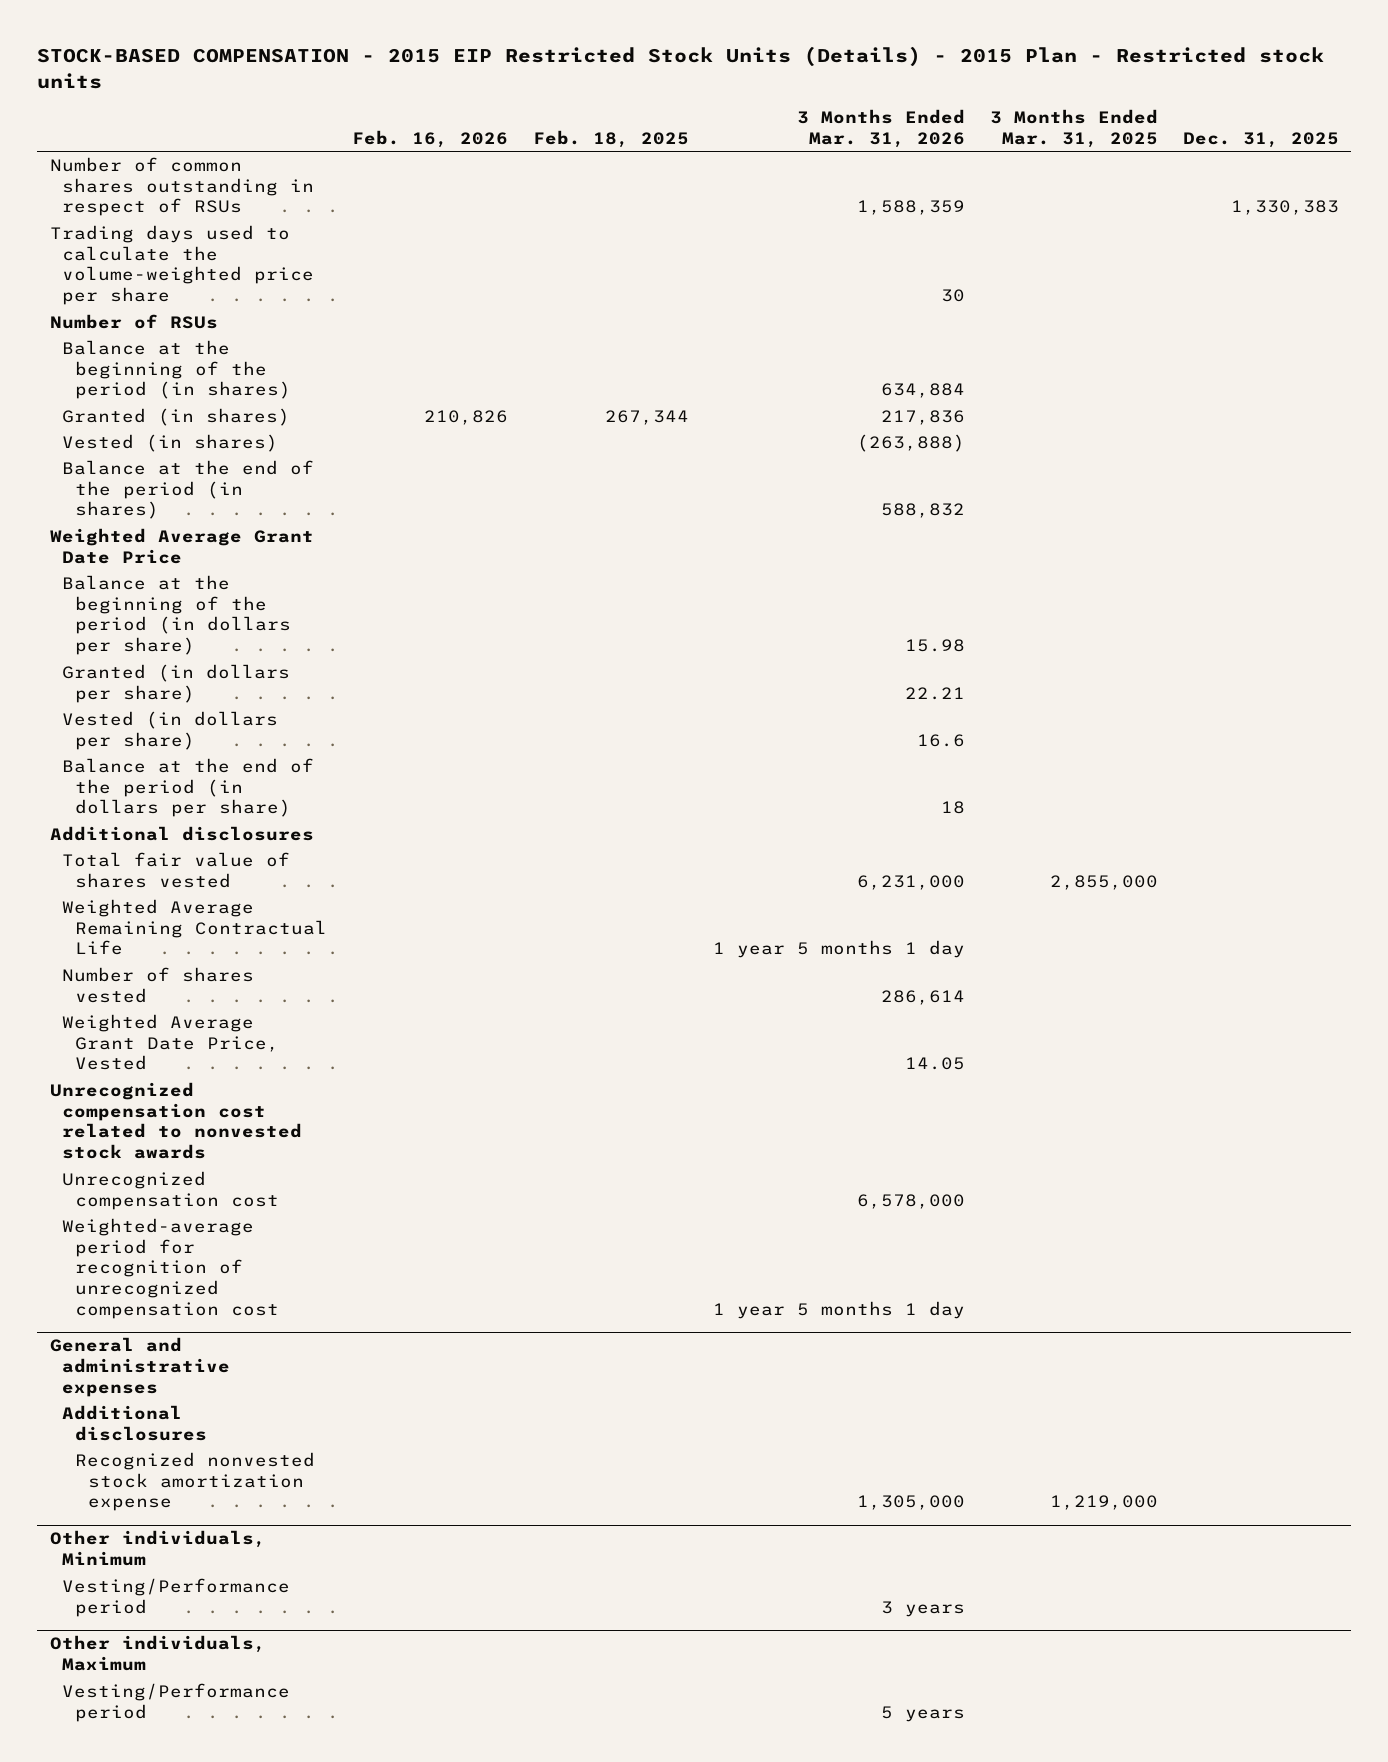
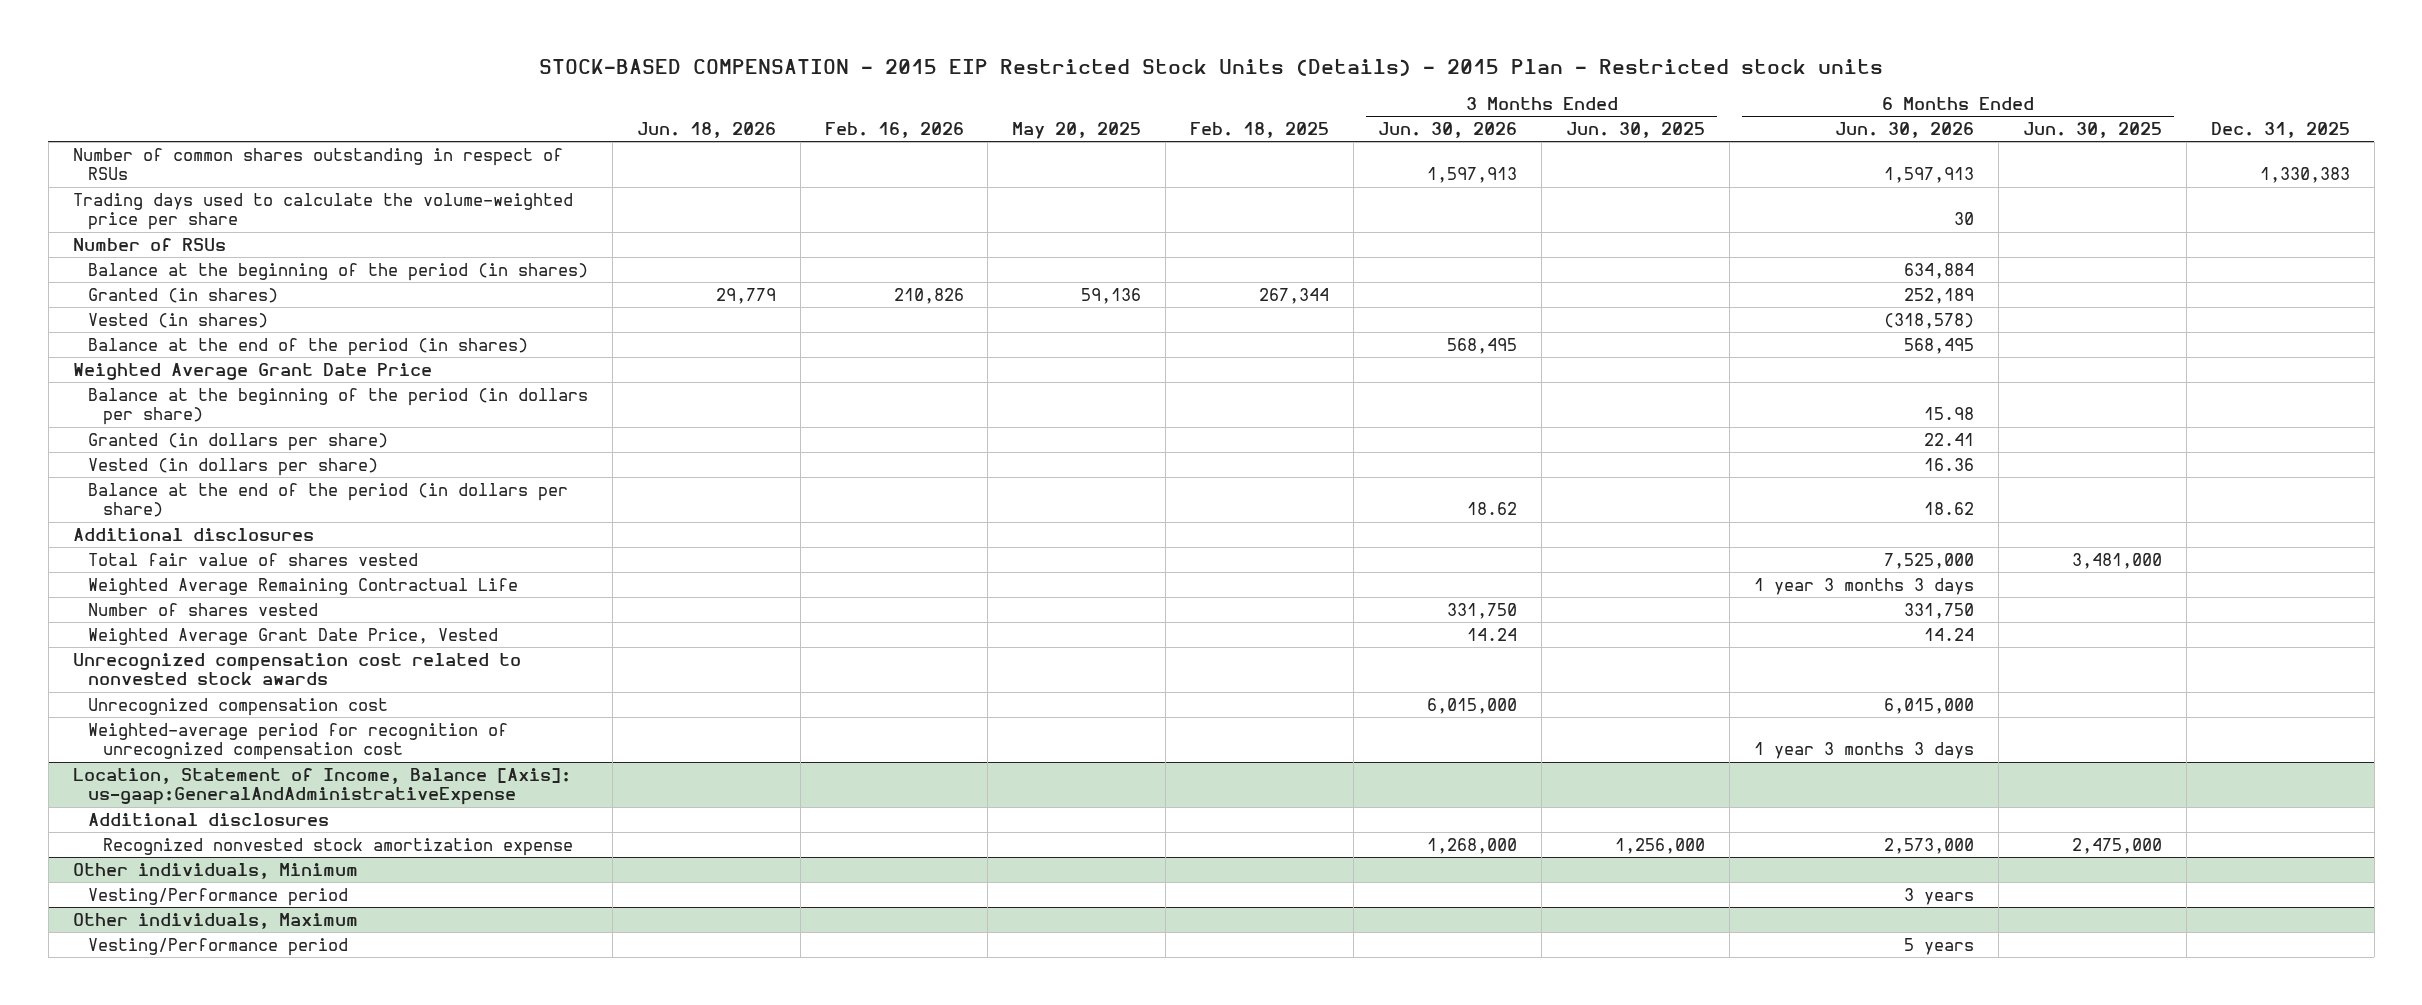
- | Feb. 16, 2026 | Feb. 18, 2025 | 3 Months Ended Mar. 31, 2026 | 3 Months Ended Mar. 31, 2025 | Dec. 31, 2025
+ | Jun. 18, 2026 | Feb. 16, 2026 | May 20, 2025 | Feb. 18, 2025 | 3 Months Ended Jun. 30, 2026 | 3 Months Ended Jun. 30, 2025 | 6 Months Ended Jun. 30, 2026 | 6 Months Ended Jun. 30, 2025 | Dec. 31, 2025
- General and administrative expenses
+ Location, Statement of Income, Balance [Axis]: us-gaap:GeneralAndAdministrativeExpense

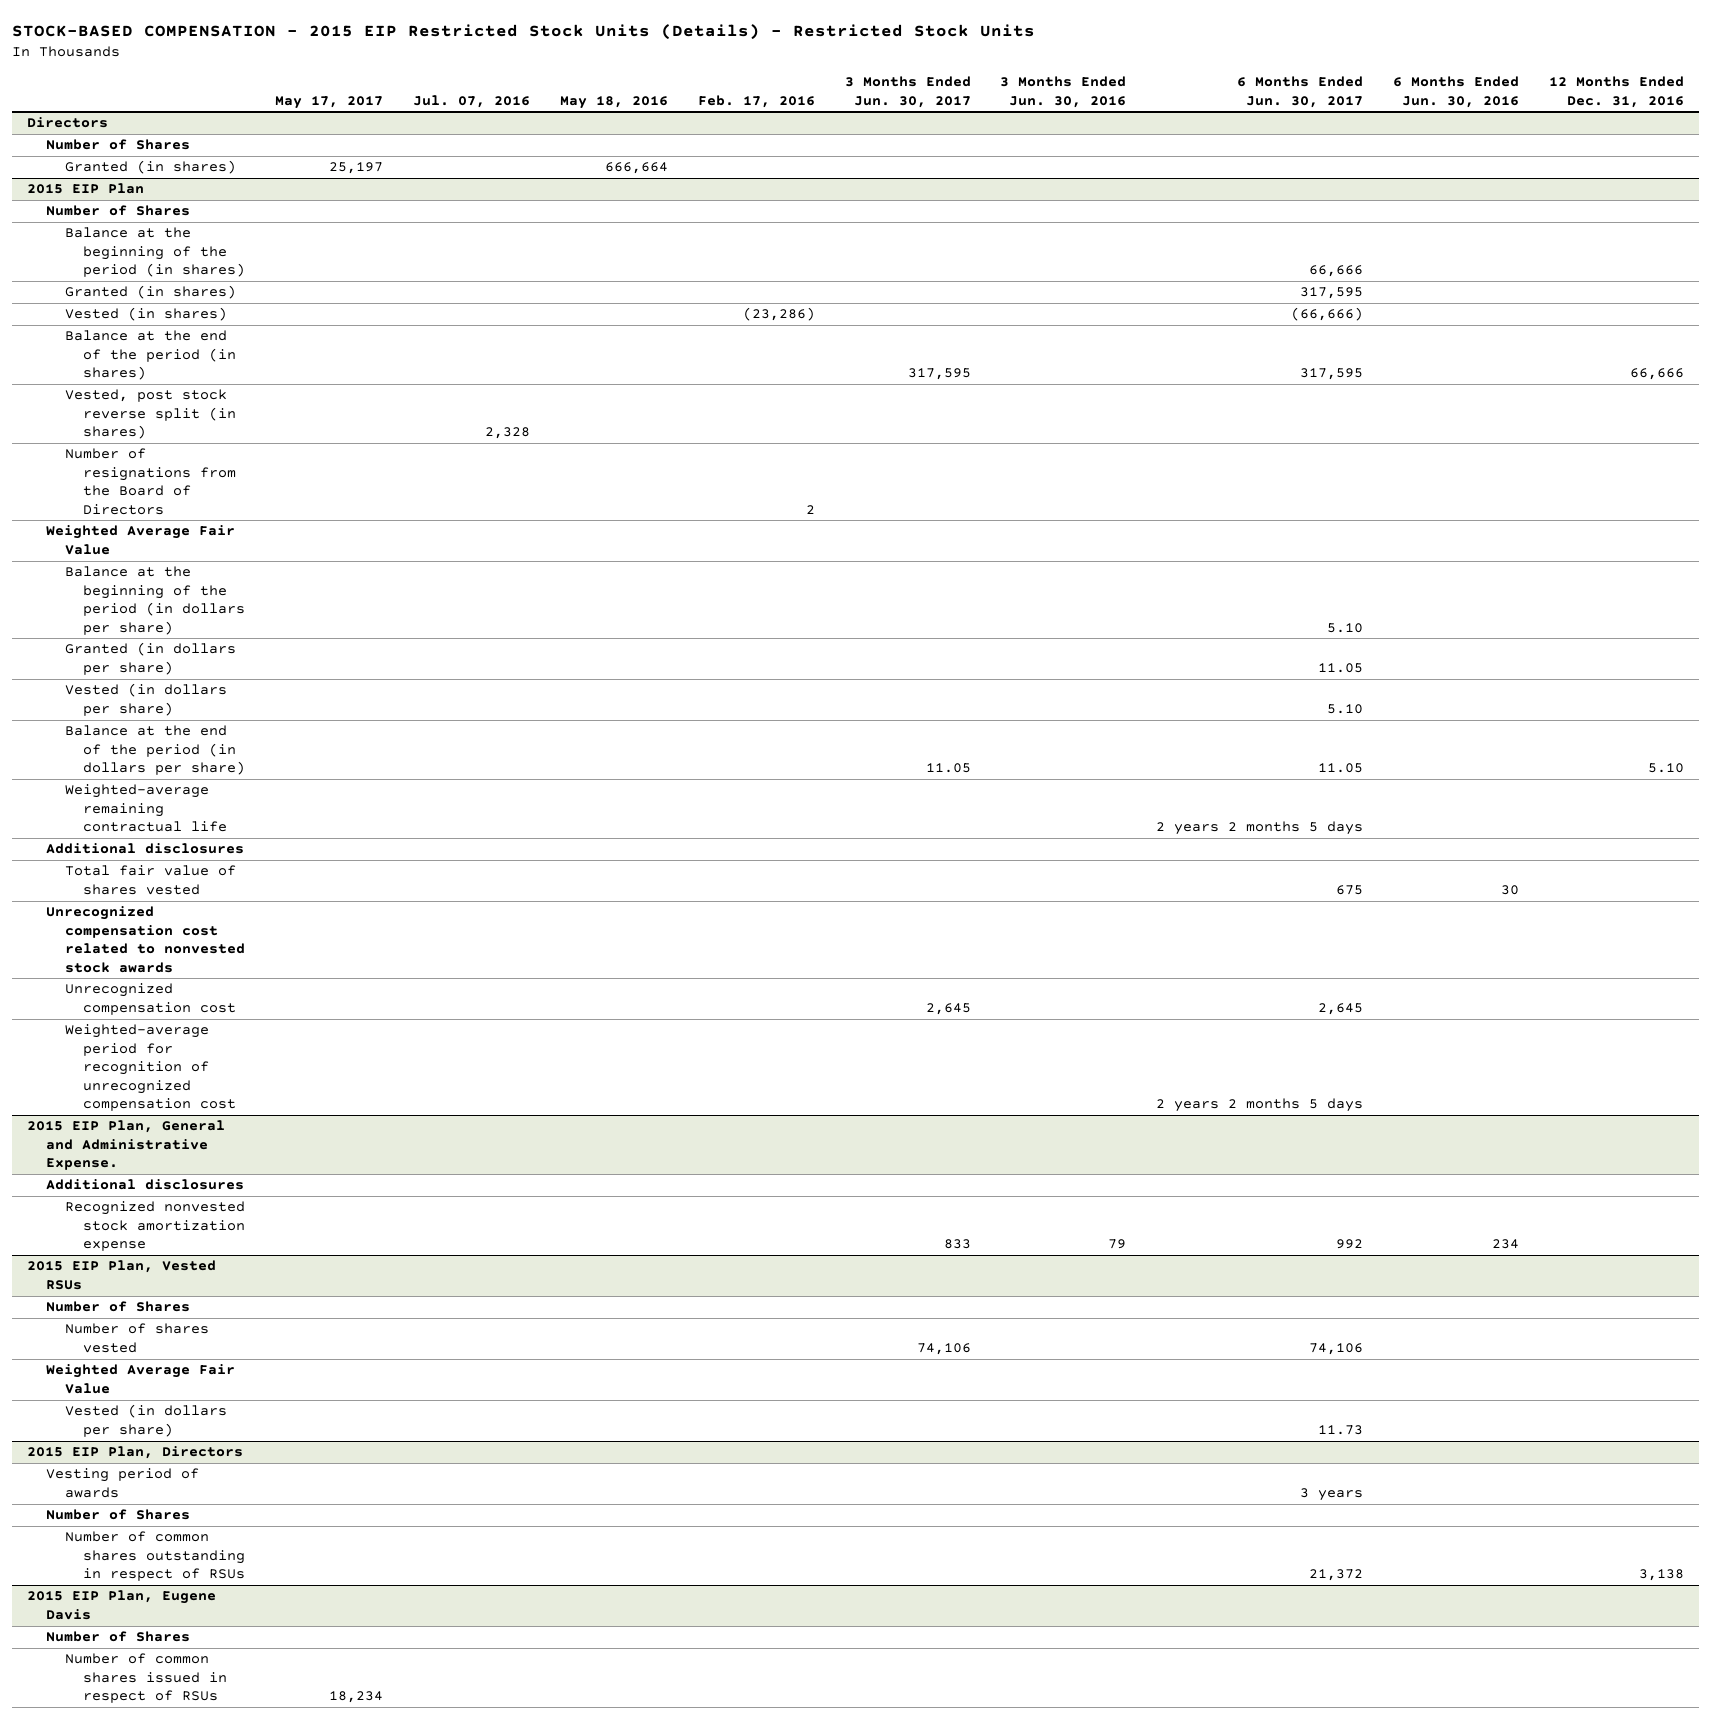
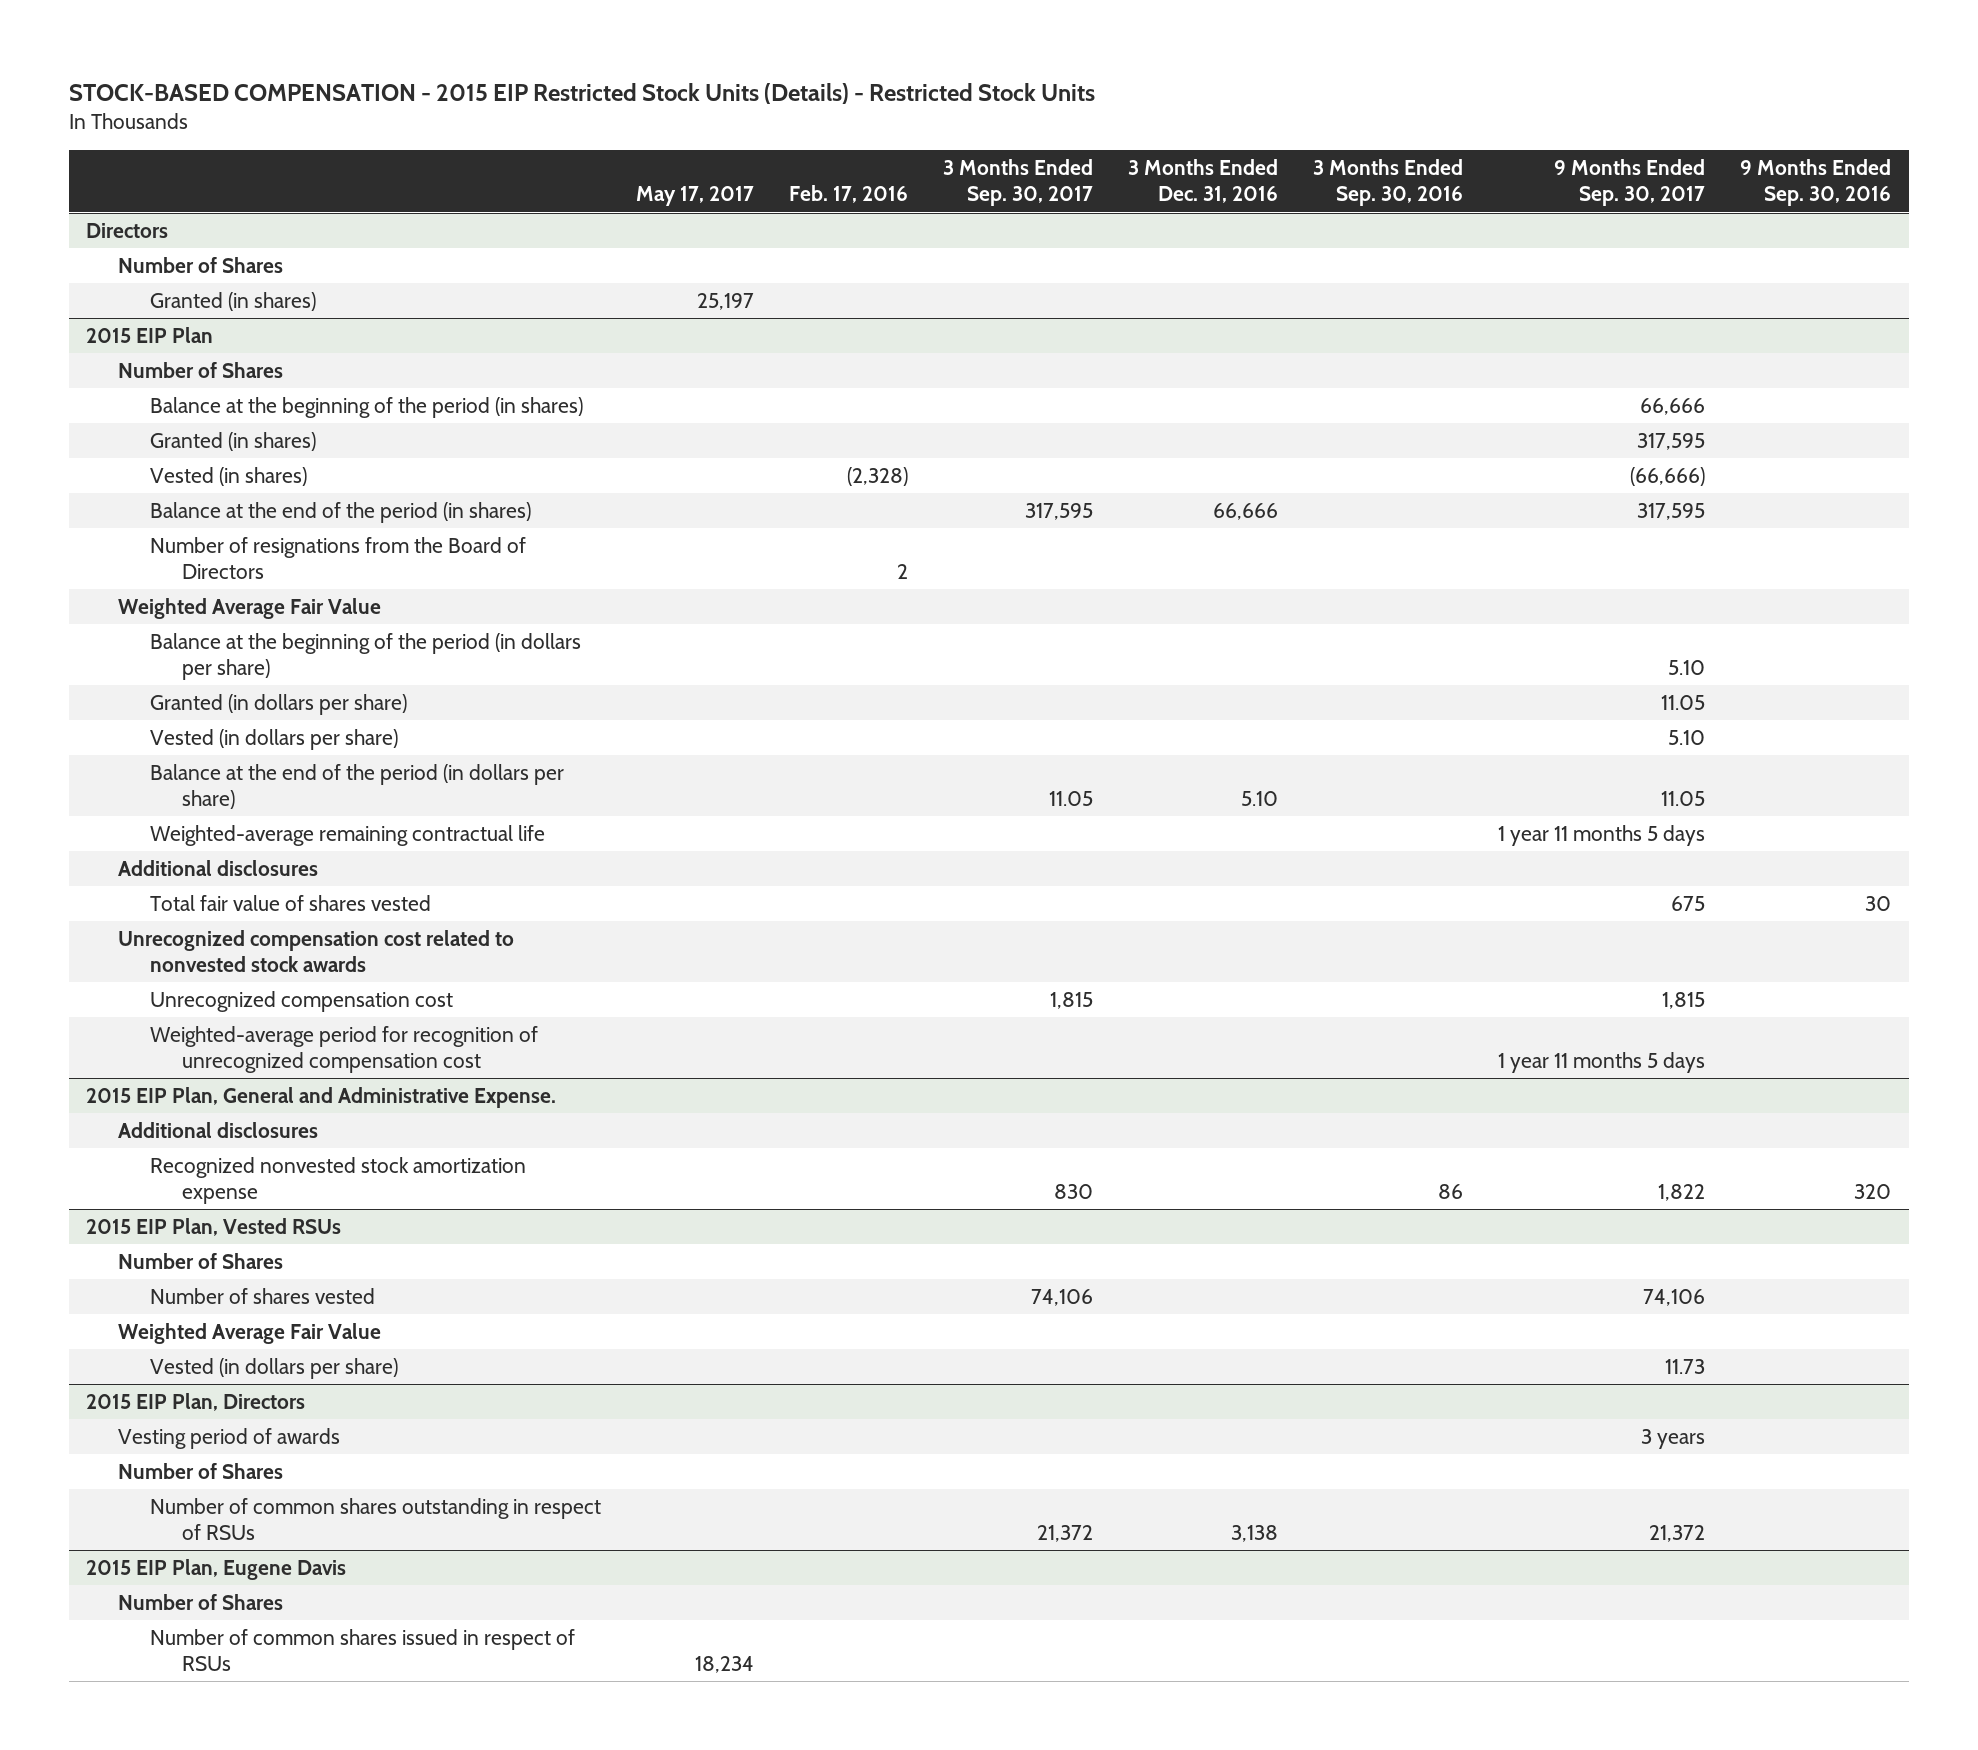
- | May 17, 2017 | Jul. 07, 2016 | May 18, 2016 | Feb. 17, 2016 | 3 Months Ended Jun. 30, 2017 | 3 Months Ended Jun. 30, 2016 | 6 Months Ended Jun. 30, 2017 | 6 Months Ended Jun. 30, 2016 | 12 Months Ended Dec. 31, 2016
+ | May 17, 2017 | Feb. 17, 2016 | 3 Months Ended Sep. 30, 2017 | 3 Months Ended Dec. 31, 2016 | 3 Months Ended Sep. 30, 2016 | 9 Months Ended Sep. 30, 2017 | 9 Months Ended Sep. 30, 2016
@ 2015 EIP Plan
- Vested (in shares) | | | | (23,286) | | | (66,666) | |
+ Vested (in shares) | | (2,328) | | | | (66,666) |
- Vested, post stock reverse split (in shares) | | 2,328 | | | | | | |

